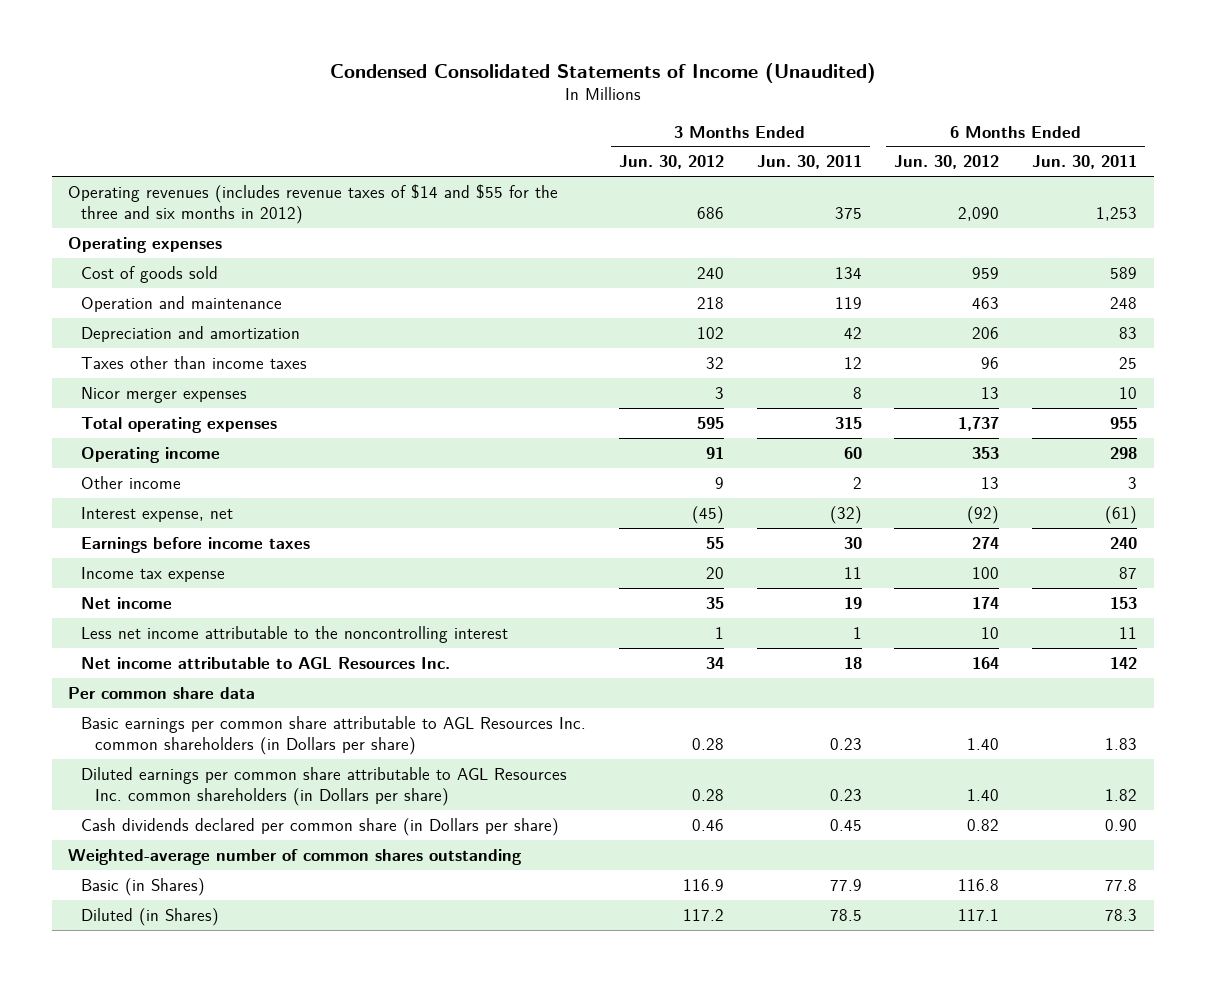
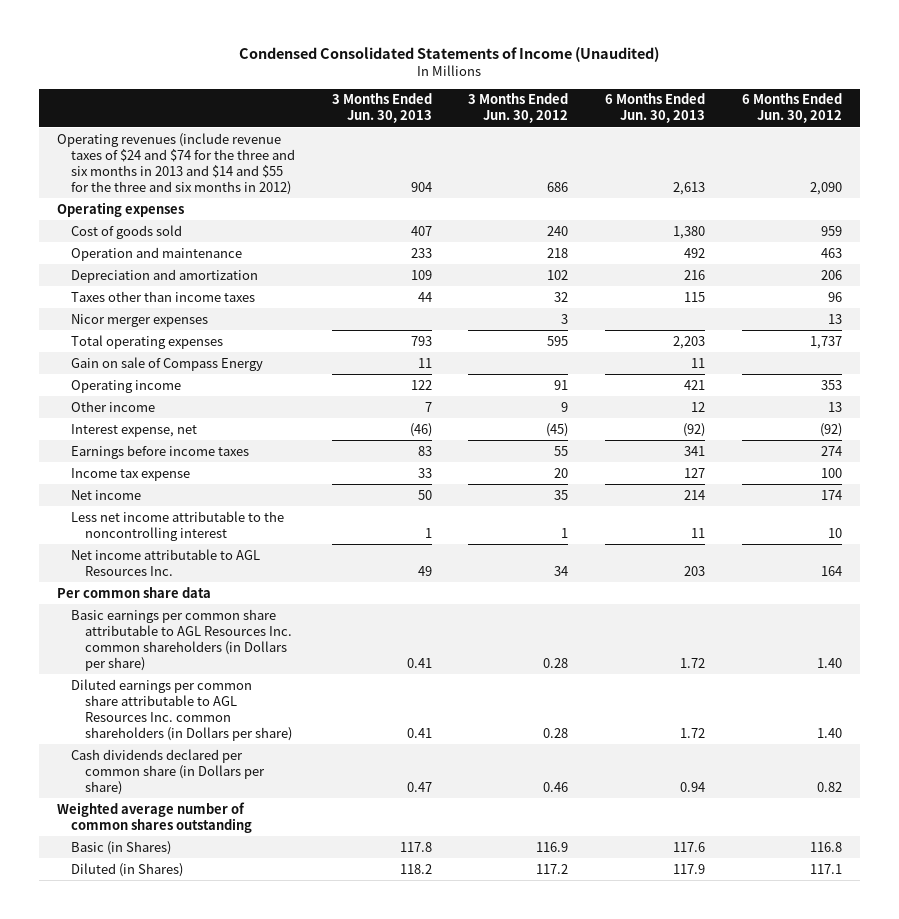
- | 3 Months Ended Jun. 30, 2012 | 3 Months Ended Jun. 30, 2011 | 6 Months Ended Jun. 30, 2012 | 6 Months Ended Jun. 30, 2011
+ | 3 Months Ended Jun. 30, 2013 | 3 Months Ended Jun. 30, 2012 | 6 Months Ended Jun. 30, 2013 | 6 Months Ended Jun. 30, 2012
- Operating revenues (includes revenue taxes of $14 and $55 for the three and six months in 2012) | 686 | 375 | 2,090 | 1,253
+ Operating revenues (include revenue taxes of $24 and $74 for the three and six months in 2013 and $14 and $55 for the three and six months in 2012) | 904 | 686 | 2,613 | 2,090
+ Gain on sale of Compass Energy | 11 | | 11 |
- Weighted-average number of common shares outstanding
+ Weighted average number of common shares outstanding

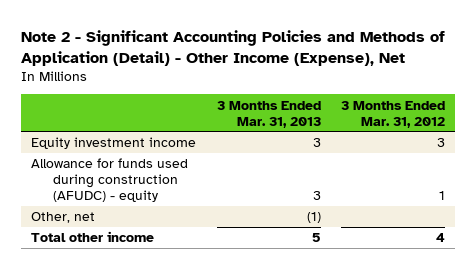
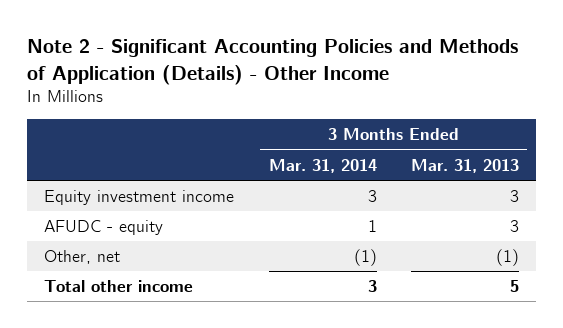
- Note 2 - Significant Accounting Policies and Methods of Application (Detail) - Other Income (Expense), Net
+ Note 2 - Significant Accounting Policies and Methods of Application (Details) - Other Income
- | 3 Months Ended Mar. 31, 2013 | 3 Months Ended Mar. 31, 2012
+ | 3 Months Ended Mar. 31, 2014 | 3 Months Ended Mar. 31, 2013
- Allowance for funds used during construction (AFUDC) - equity | 3 | 1
+ AFUDC - equity | 1 | 3

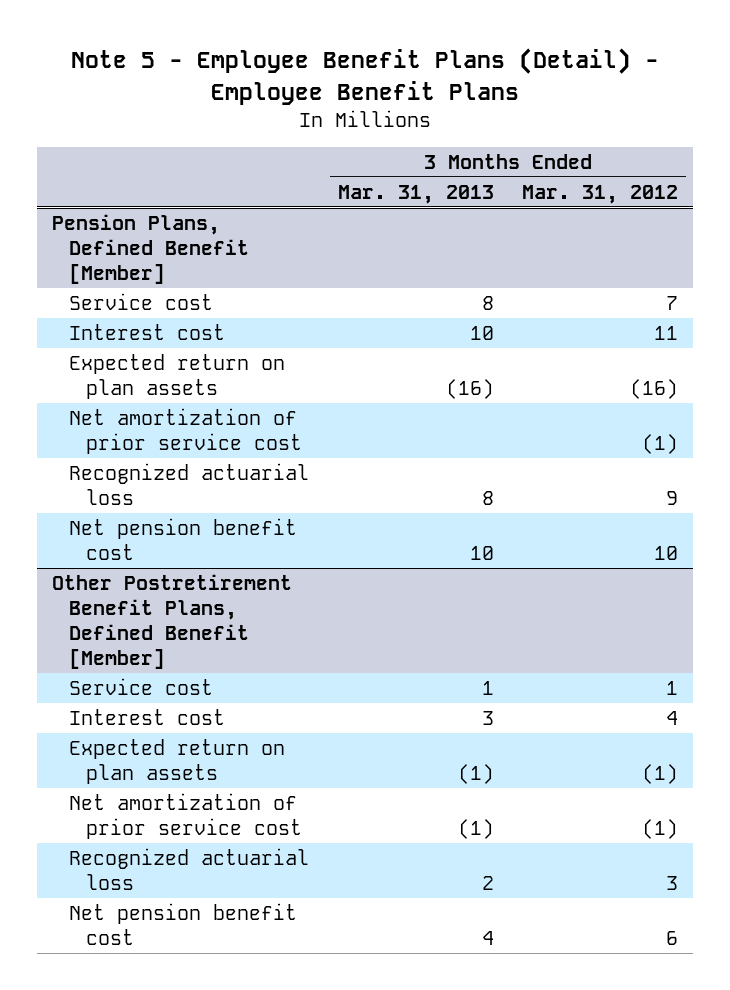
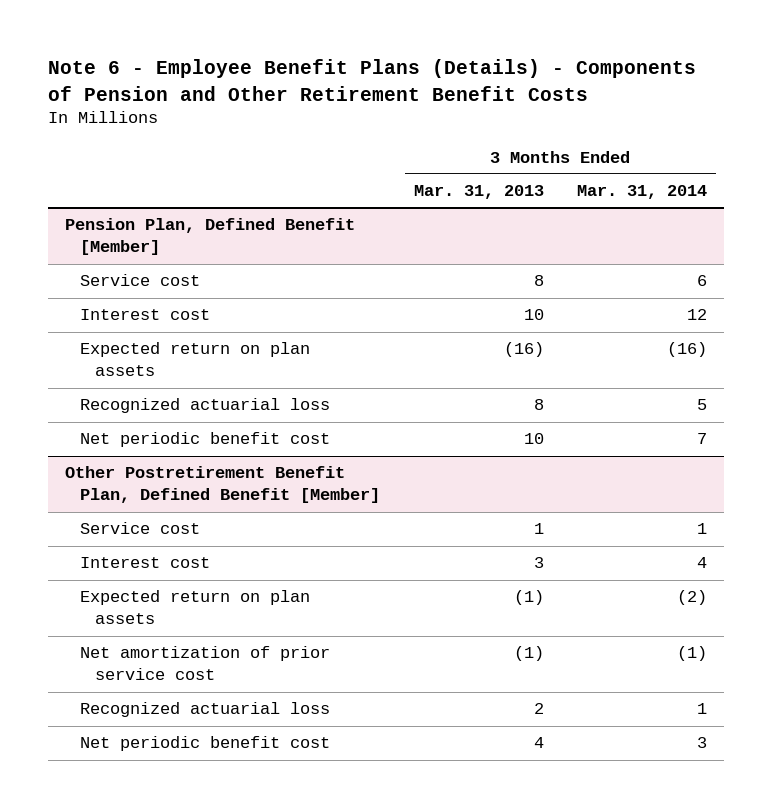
- Note 5 - Employee Benefit Plans (Detail) - Employee Benefit Plans
+ Note 6 - Employee Benefit Plans (Details) - Components of Pension and Other Retirement Benefit Costs
- | 3 Months Ended Mar. 31, 2013 | 3 Months Ended Mar. 31, 2012
+ | 3 Months Ended Mar. 31, 2013 | 3 Months Ended Mar. 31, 2014
- Pension Plans, Defined Benefit [Member]
+ Pension Plan, Defined Benefit [Member]
- Net amortization of prior service cost | | (1)
- Net pension benefit cost | 10 | 10
- Other Postretirement Benefit Plans, Defined Benefit [Member]
+ Net periodic benefit cost | 10 | 7
+ Other Postretirement Benefit Plan, Defined Benefit [Member]
- Net pension benefit cost | 4 | 6
+ Net periodic benefit cost | 4 | 3

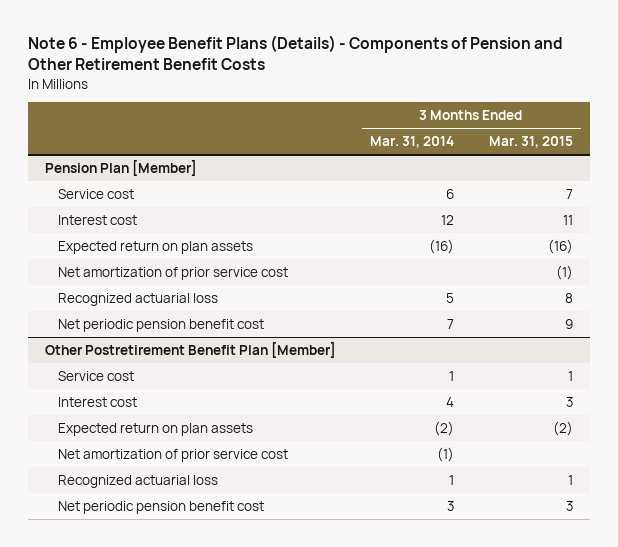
- | 3 Months Ended Mar. 31, 2013 | 3 Months Ended Mar. 31, 2014
+ | 3 Months Ended Mar. 31, 2014 | 3 Months Ended Mar. 31, 2015
- Pension Plan, Defined Benefit [Member]
+ Pension Plan [Member]
+ Net amortization of prior service cost | | (1)
- Net periodic benefit cost | 10 | 7
- Other Postretirement Benefit Plan, Defined Benefit [Member]
+ Net periodic pension benefit cost | 7 | 9
+ Other Postretirement Benefit Plan [Member]
- Net periodic benefit cost | 4 | 3
+ Net periodic pension benefit cost | 3 | 3

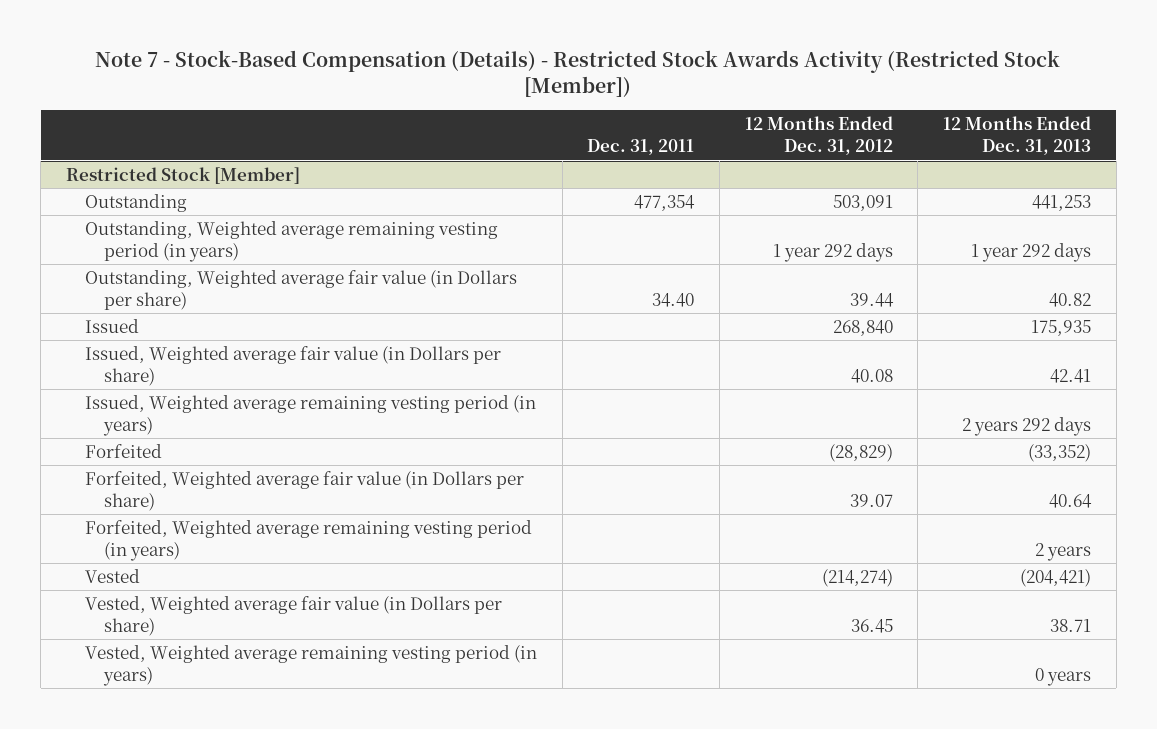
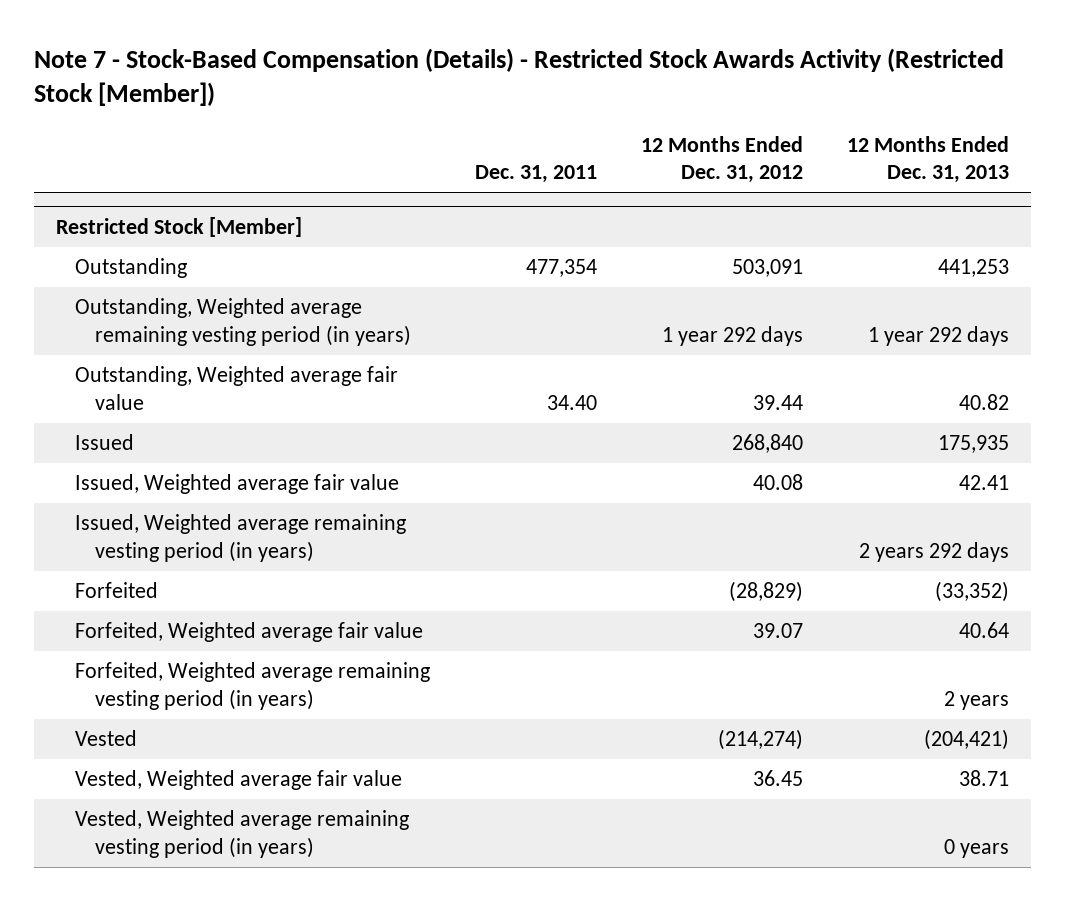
@ Restricted Stock [Member]
- Outstanding, Weighted average fair value (in Dollars per share) | 34.40 | 39.44 | 40.82
+ Outstanding, Weighted average fair value | 34.40 | 39.44 | 40.82
- Issued, Weighted average fair value (in Dollars per share) | | 40.08 | 42.41
+ Issued, Weighted average fair value | | 40.08 | 42.41
- Forfeited, Weighted average fair value (in Dollars per share) | | 39.07 | 40.64
+ Forfeited, Weighted average fair value | | 39.07 | 40.64
- Vested, Weighted average fair value (in Dollars per share) | | 36.45 | 38.71
+ Vested, Weighted average fair value | | 36.45 | 38.71

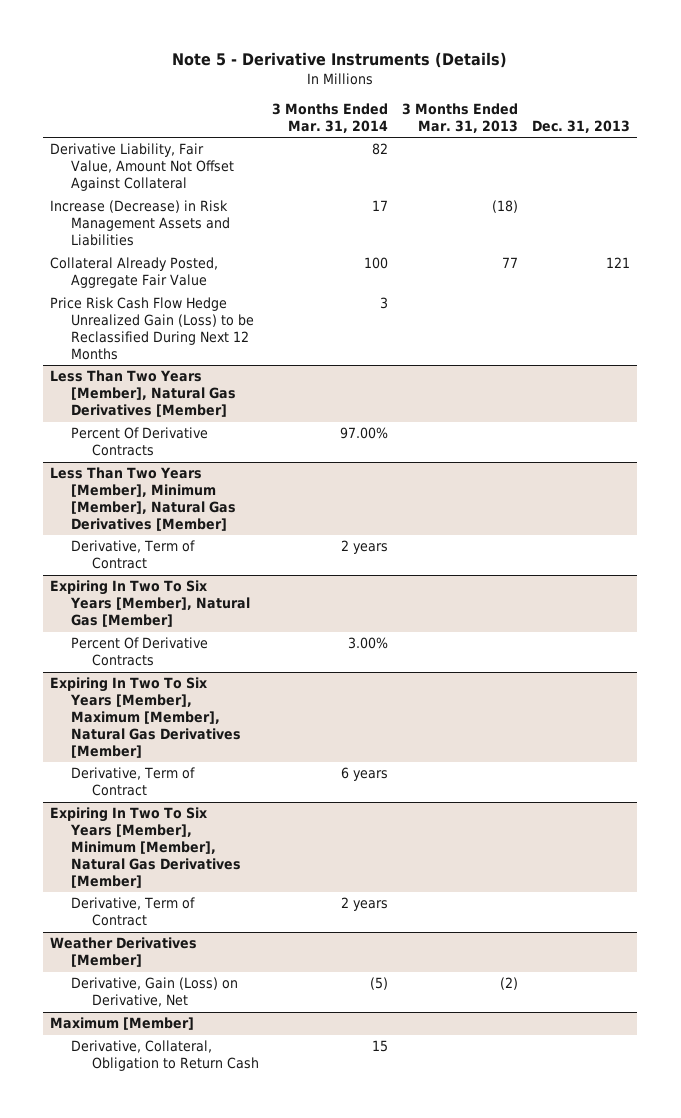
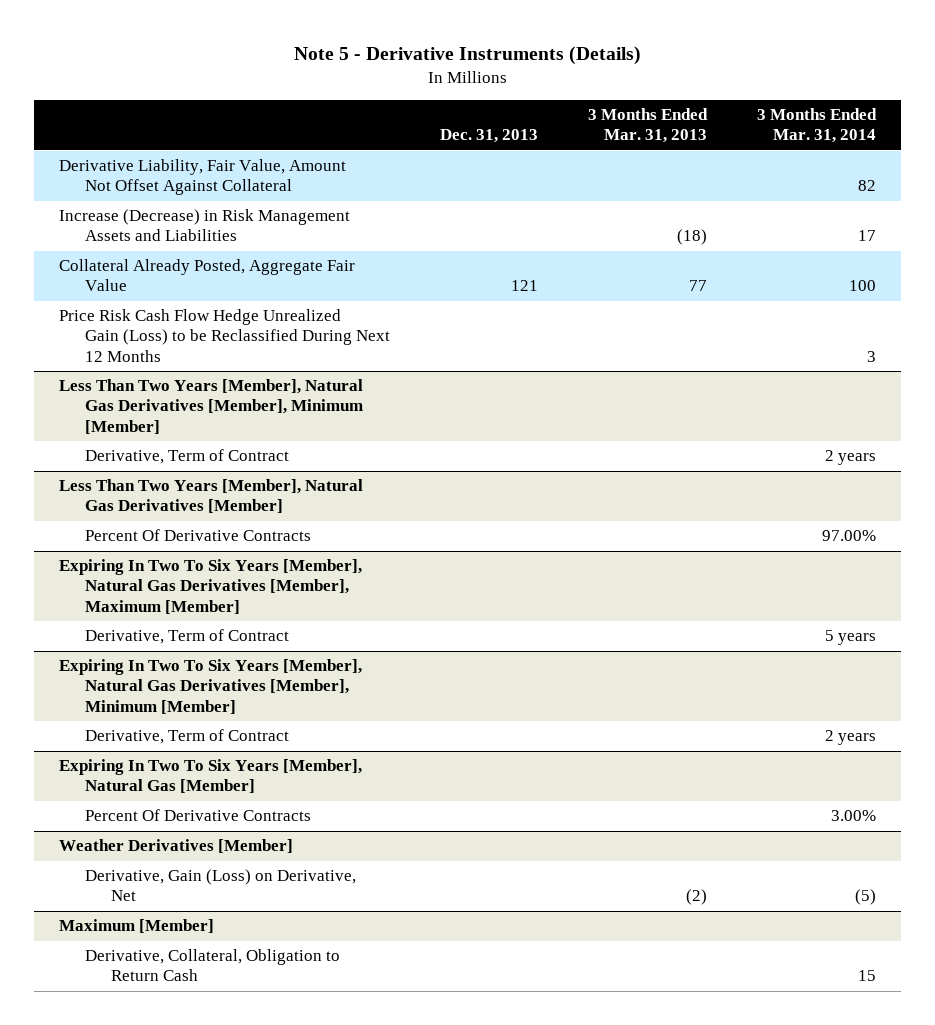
- | 3 Months Ended Mar. 31, 2014 | 3 Months Ended Mar. 31, 2013 | Dec. 31, 2013
+ | Dec. 31, 2013 | 3 Months Ended Mar. 31, 2013 | 3 Months Ended Mar. 31, 2014
+ Less Than Two Years [Member], Natural Gas Derivatives [Member], Minimum [Member]
+ Derivative, Term of Contract | | | 2 years
- Less Than Two Years [Member], Minimum [Member], Natural Gas Derivatives [Member]
+ Expiring In Two To Six Years [Member], Natural Gas Derivatives [Member], Maximum [Member]
+ Derivative, Term of Contract | | | 5 years
+ Expiring In Two To Six Years [Member], Natural Gas Derivatives [Member], Minimum [Member]
- Expiring In Two To Six Years [Member], Maximum [Member], Natural Gas Derivatives [Member]
- Derivative, Term of Contract | 6 years | |
- Expiring In Two To Six Years [Member], Minimum [Member], Natural Gas Derivatives [Member]
- Derivative, Term of Contract | 2 years | |

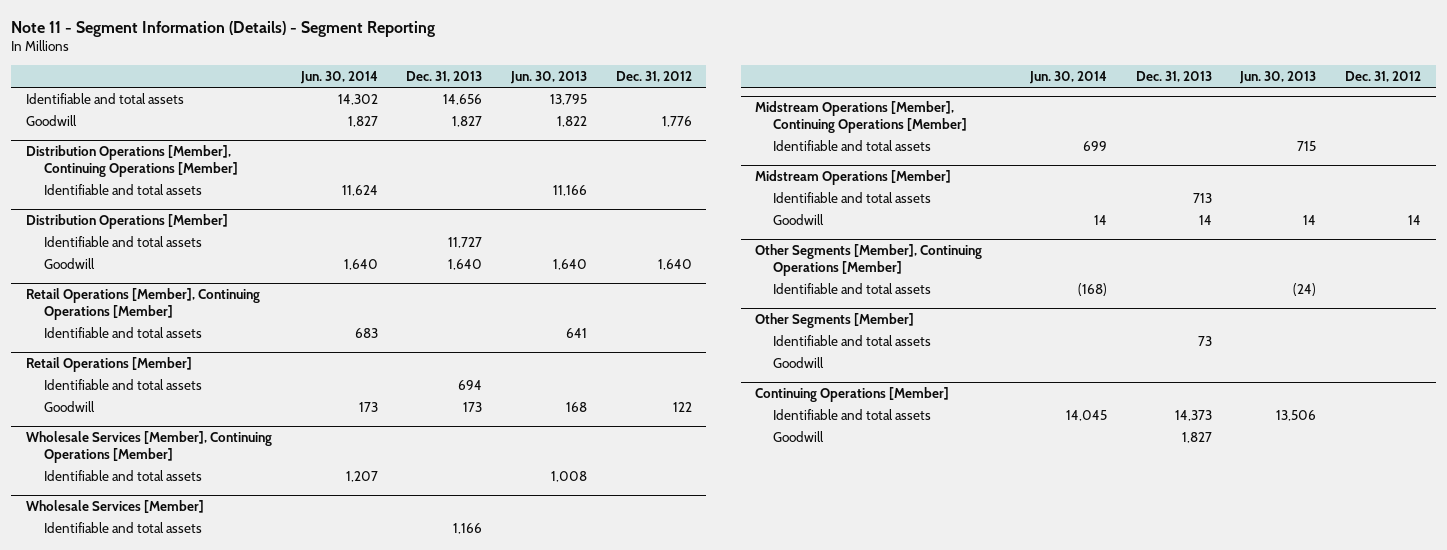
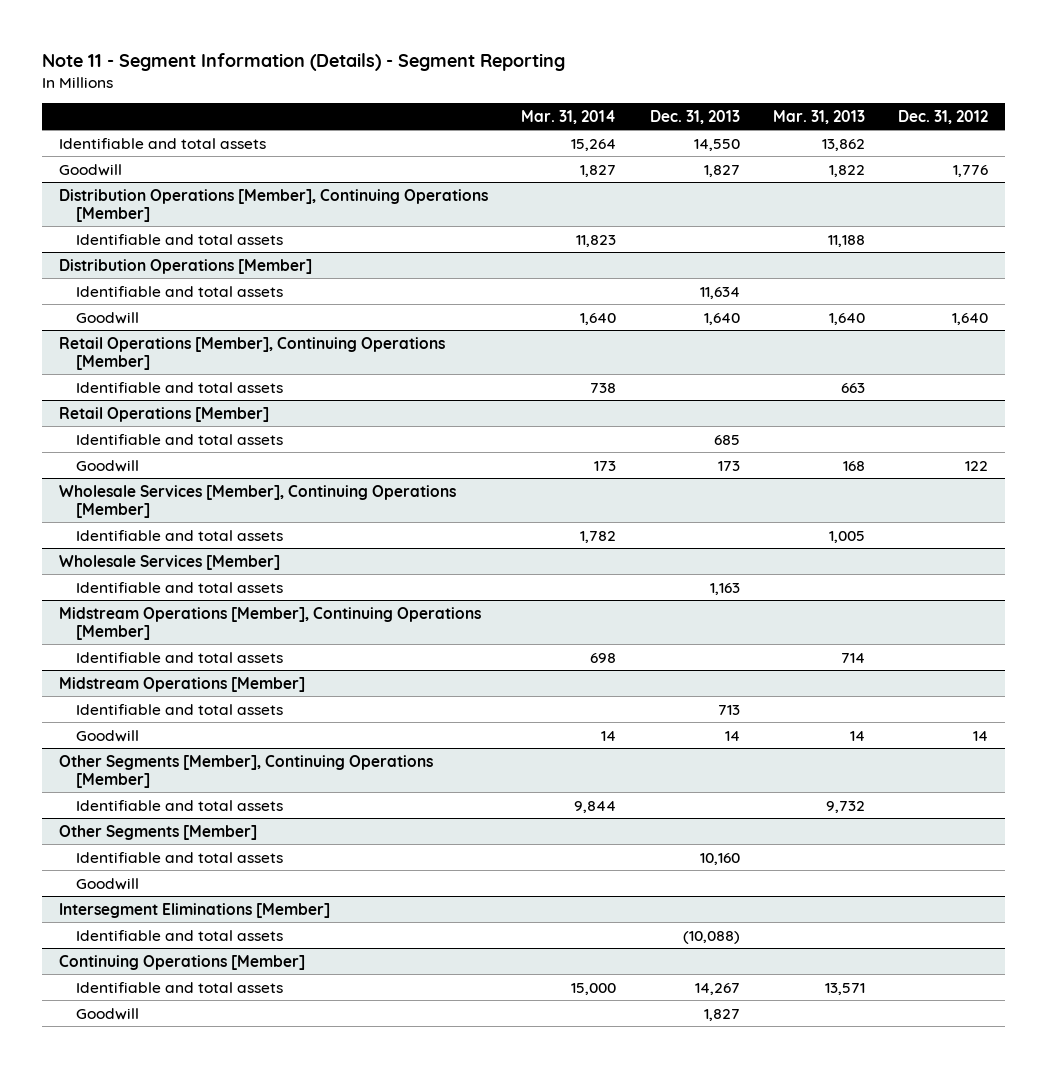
- | Jun. 30, 2014 | Dec. 31, 2013 | Jun. 30, 2013 | Dec. 31, 2012
+ | Mar. 31, 2014 | Dec. 31, 2013 | Mar. 31, 2013 | Dec. 31, 2012
- Identifiable and total assets | 14,302 | 14,656 | 13,795 |
+ Identifiable and total assets | 15,264 | 14,550 | 13,862 |
@ Distribution Operations [Member]
- Identifiable and total assets | | 11,727 | |
+ Identifiable and total assets | | 11,634 | |
@ Retail Operations [Member]
- Identifiable and total assets | | 694 | |
+ Identifiable and total assets | | 685 | |
@ Wholesale Services [Member]
- Identifiable and total assets | | 1,166 | |
+ Identifiable and total assets | | 1,163 | |
@ Other Segments [Member]
- Identifiable and total assets | | 73 | |
+ Identifiable and total assets | | 10,160 | |
+ Intersegment Eliminations [Member]
+ Identifiable and total assets | | (10,088) | |
@ Continuing Operations [Member]
- Identifiable and total assets | 14,045 | 14,373 | 13,506 |
+ Identifiable and total assets | 15,000 | 14,267 | 13,571 |

